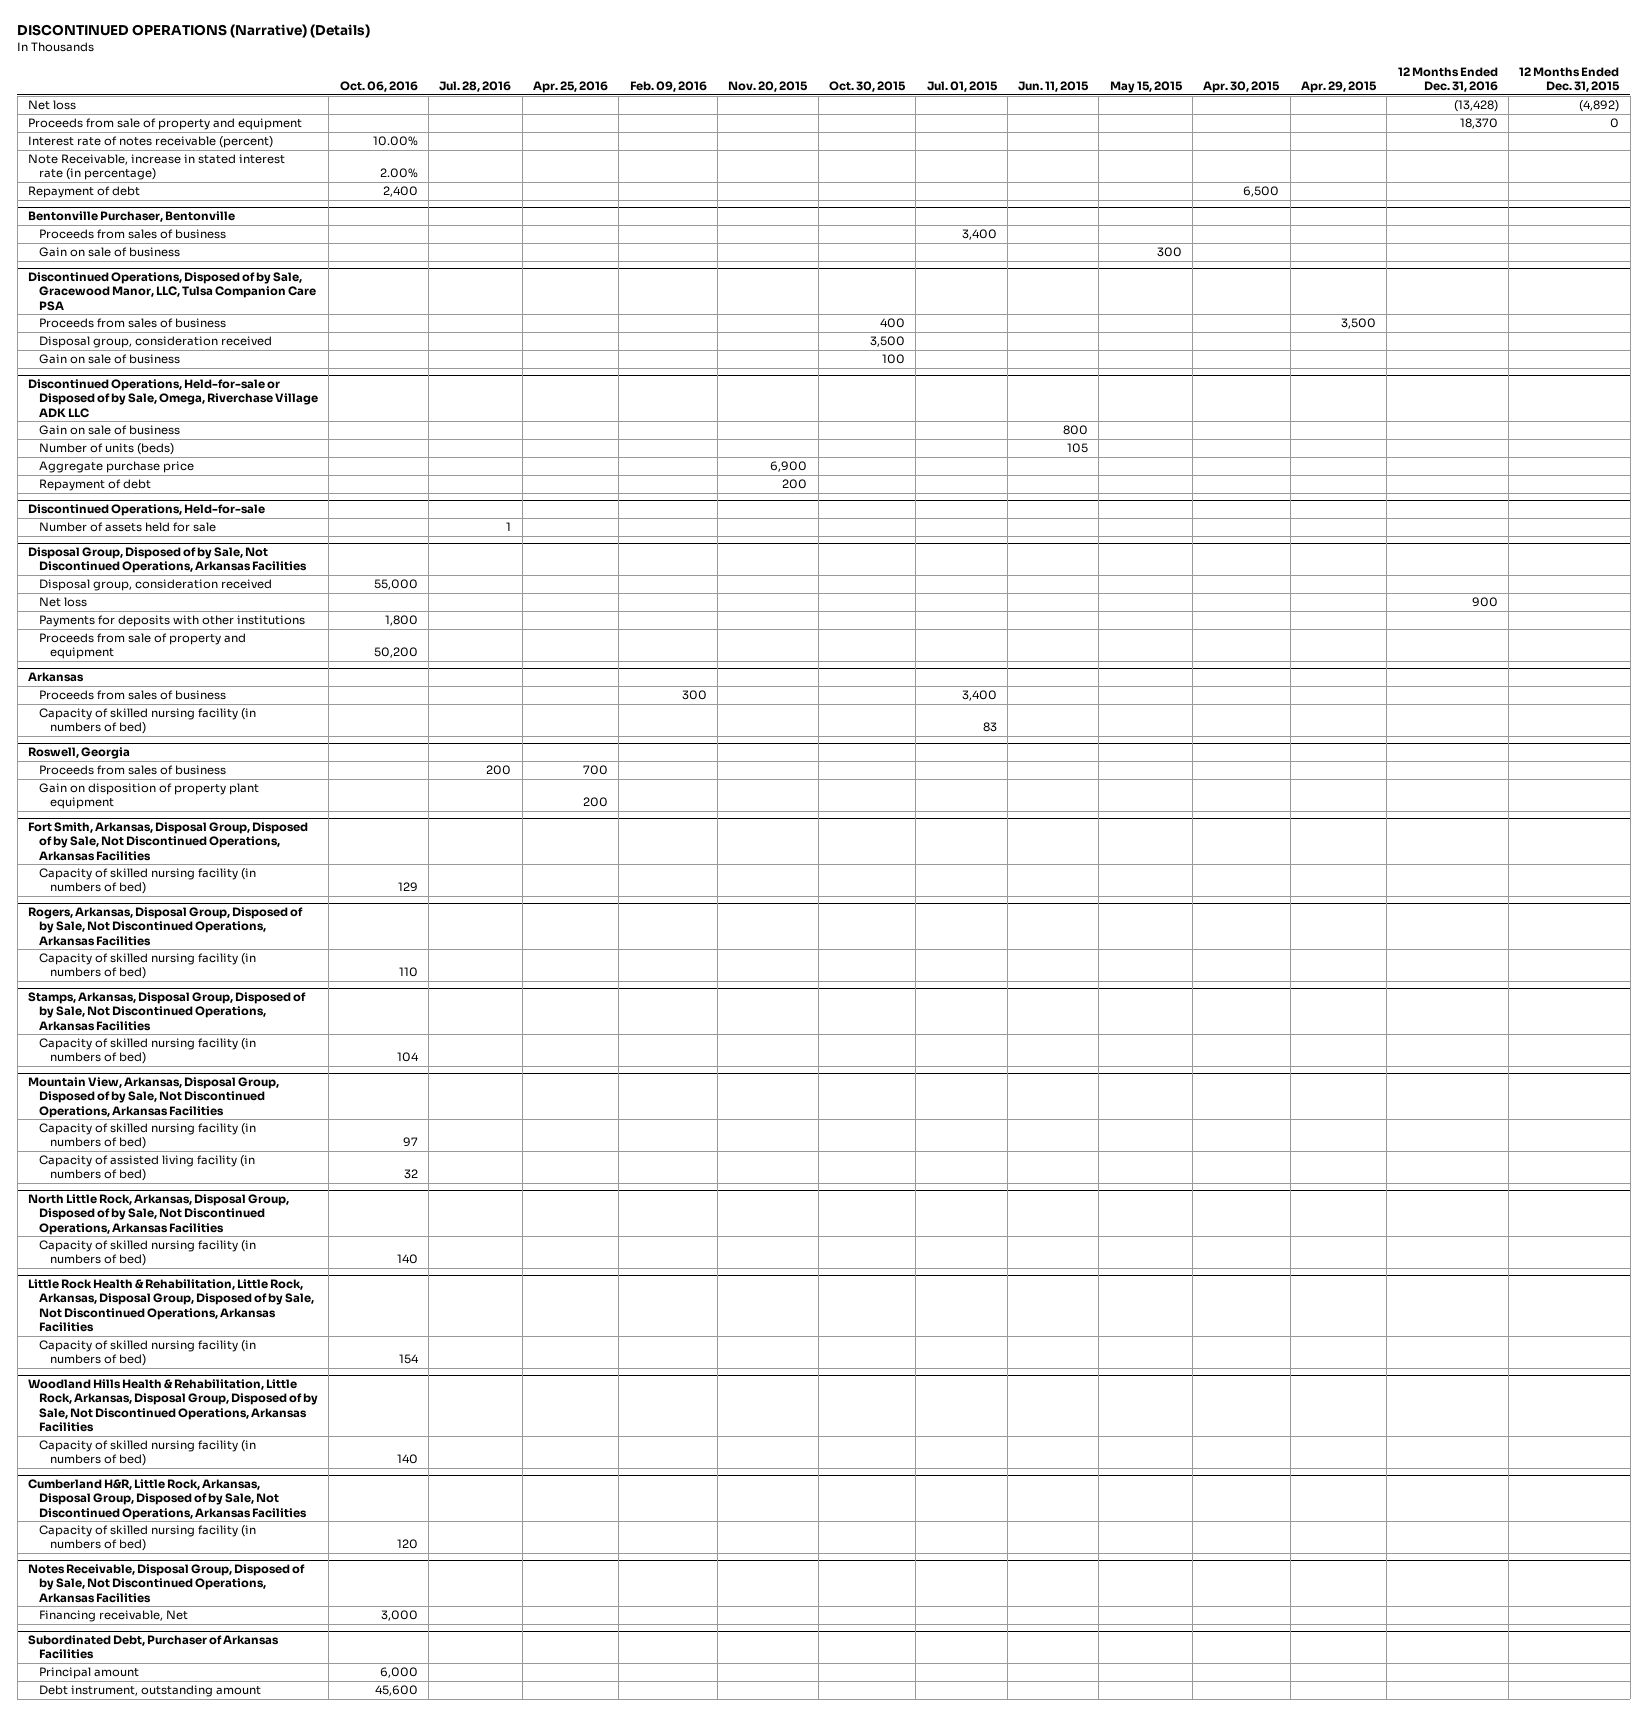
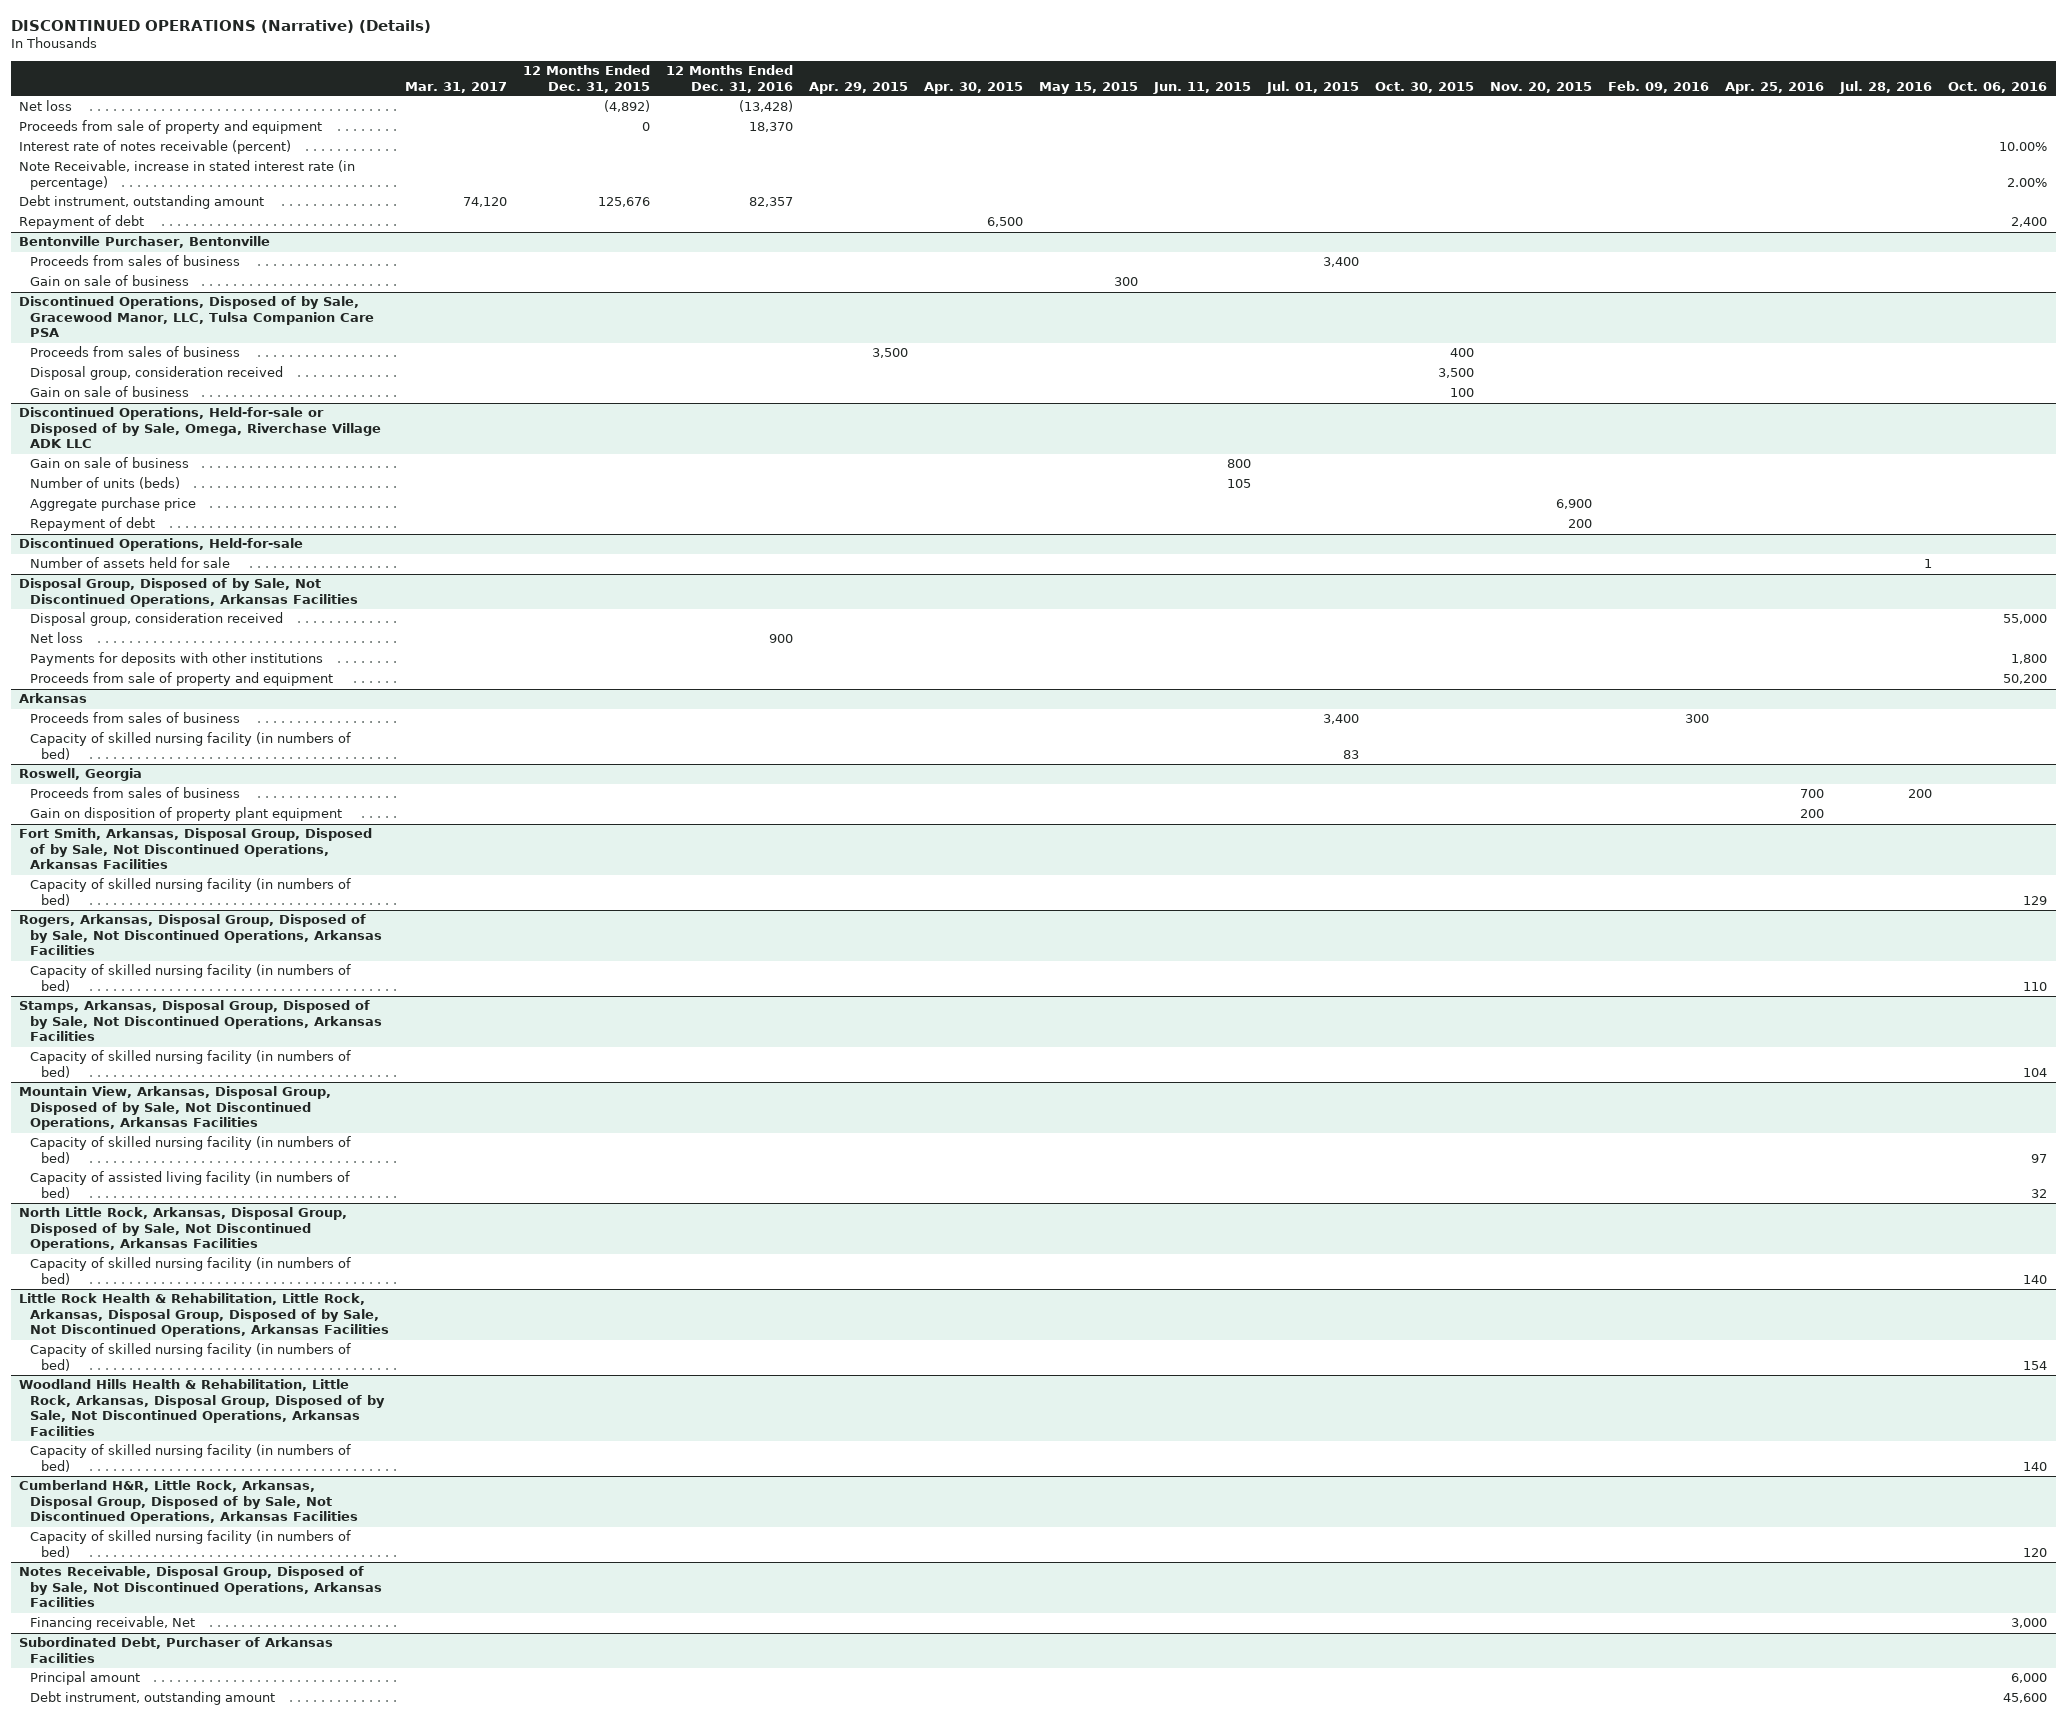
- | Oct. 06, 2016 | Jul. 28, 2016 | Apr. 25, 2016 | Feb. 09, 2016 | Nov. 20, 2015 | Oct. 30, 2015 | Jul. 01, 2015 | Jun. 11, 2015 | May 15, 2015 | Apr. 30, 2015 | Apr. 29, 2015 | 12 Months Ended Dec. 31, 2016 | 12 Months Ended Dec. 31, 2015
+ | Mar. 31, 2017 | 12 Months Ended Dec. 31, 2015 | 12 Months Ended Dec. 31, 2016 | Apr. 29, 2015 | Apr. 30, 2015 | May 15, 2015 | Jun. 11, 2015 | Jul. 01, 2015 | Oct. 30, 2015 | Nov. 20, 2015 | Feb. 09, 2016 | Apr. 25, 2016 | Jul. 28, 2016 | Oct. 06, 2016
+ Debt instrument, outstanding amount | 74,120 | 125,676 | 82,357 | | | | | | | | | | |

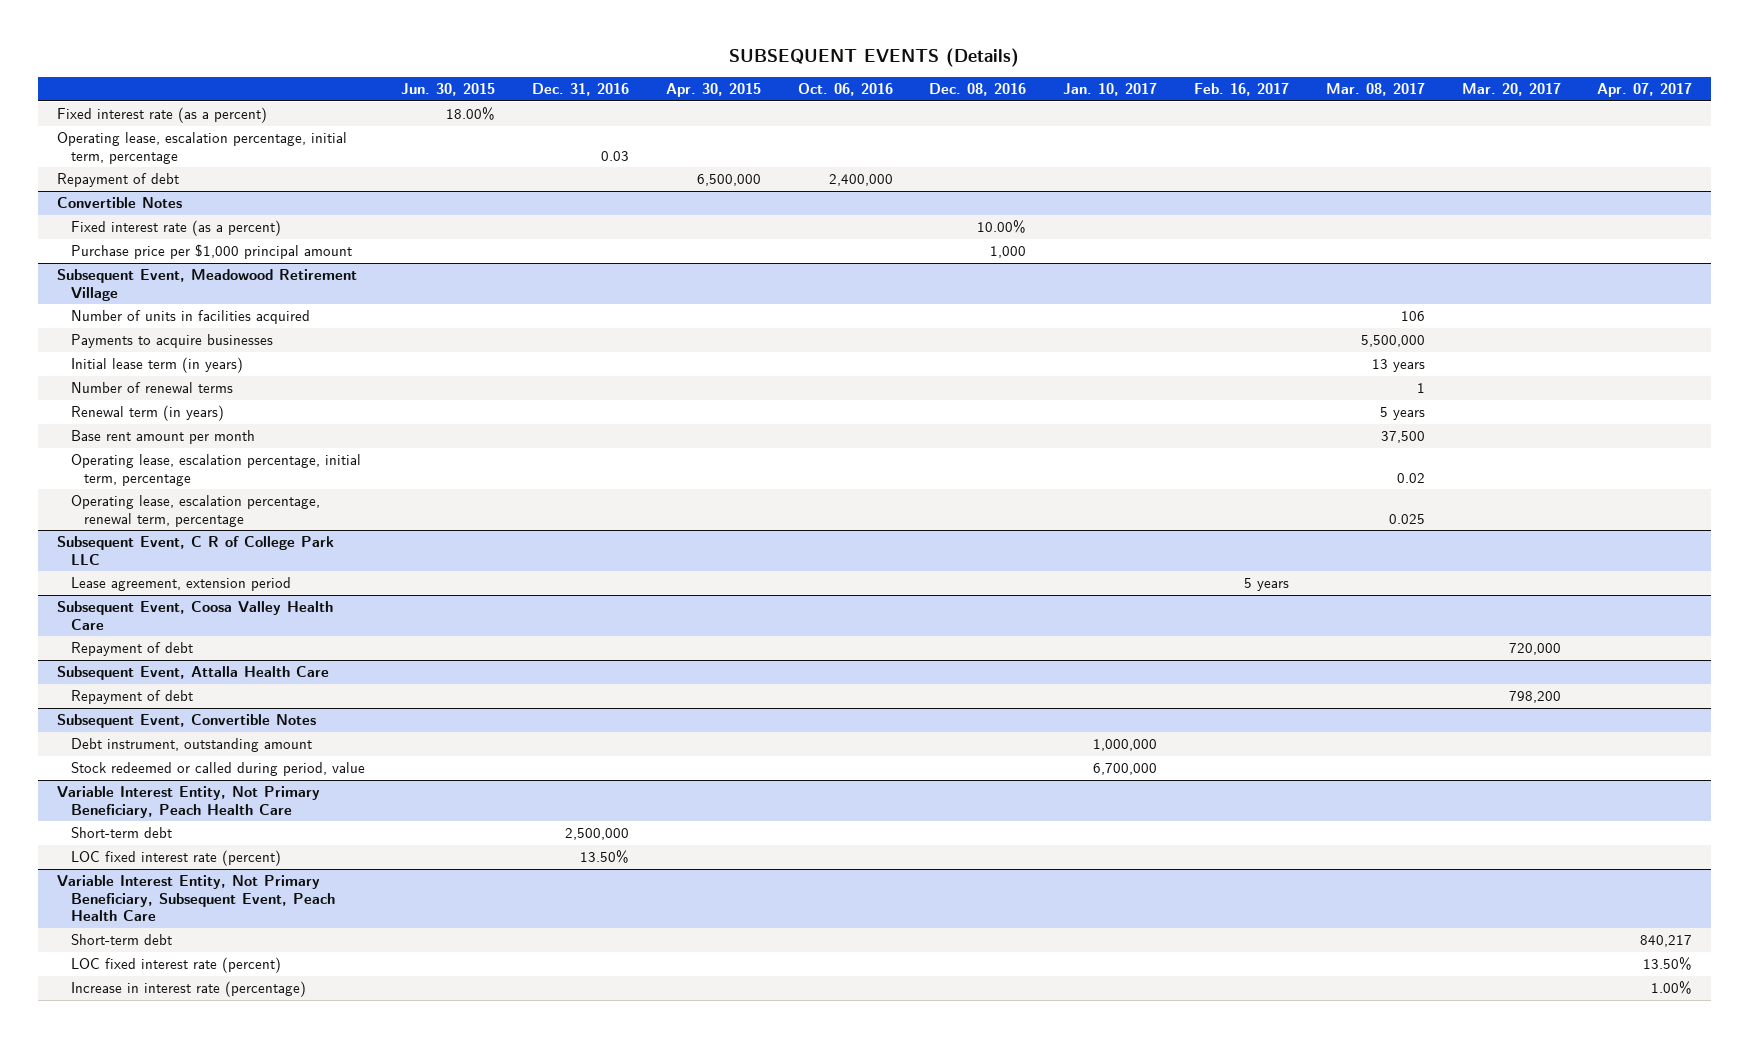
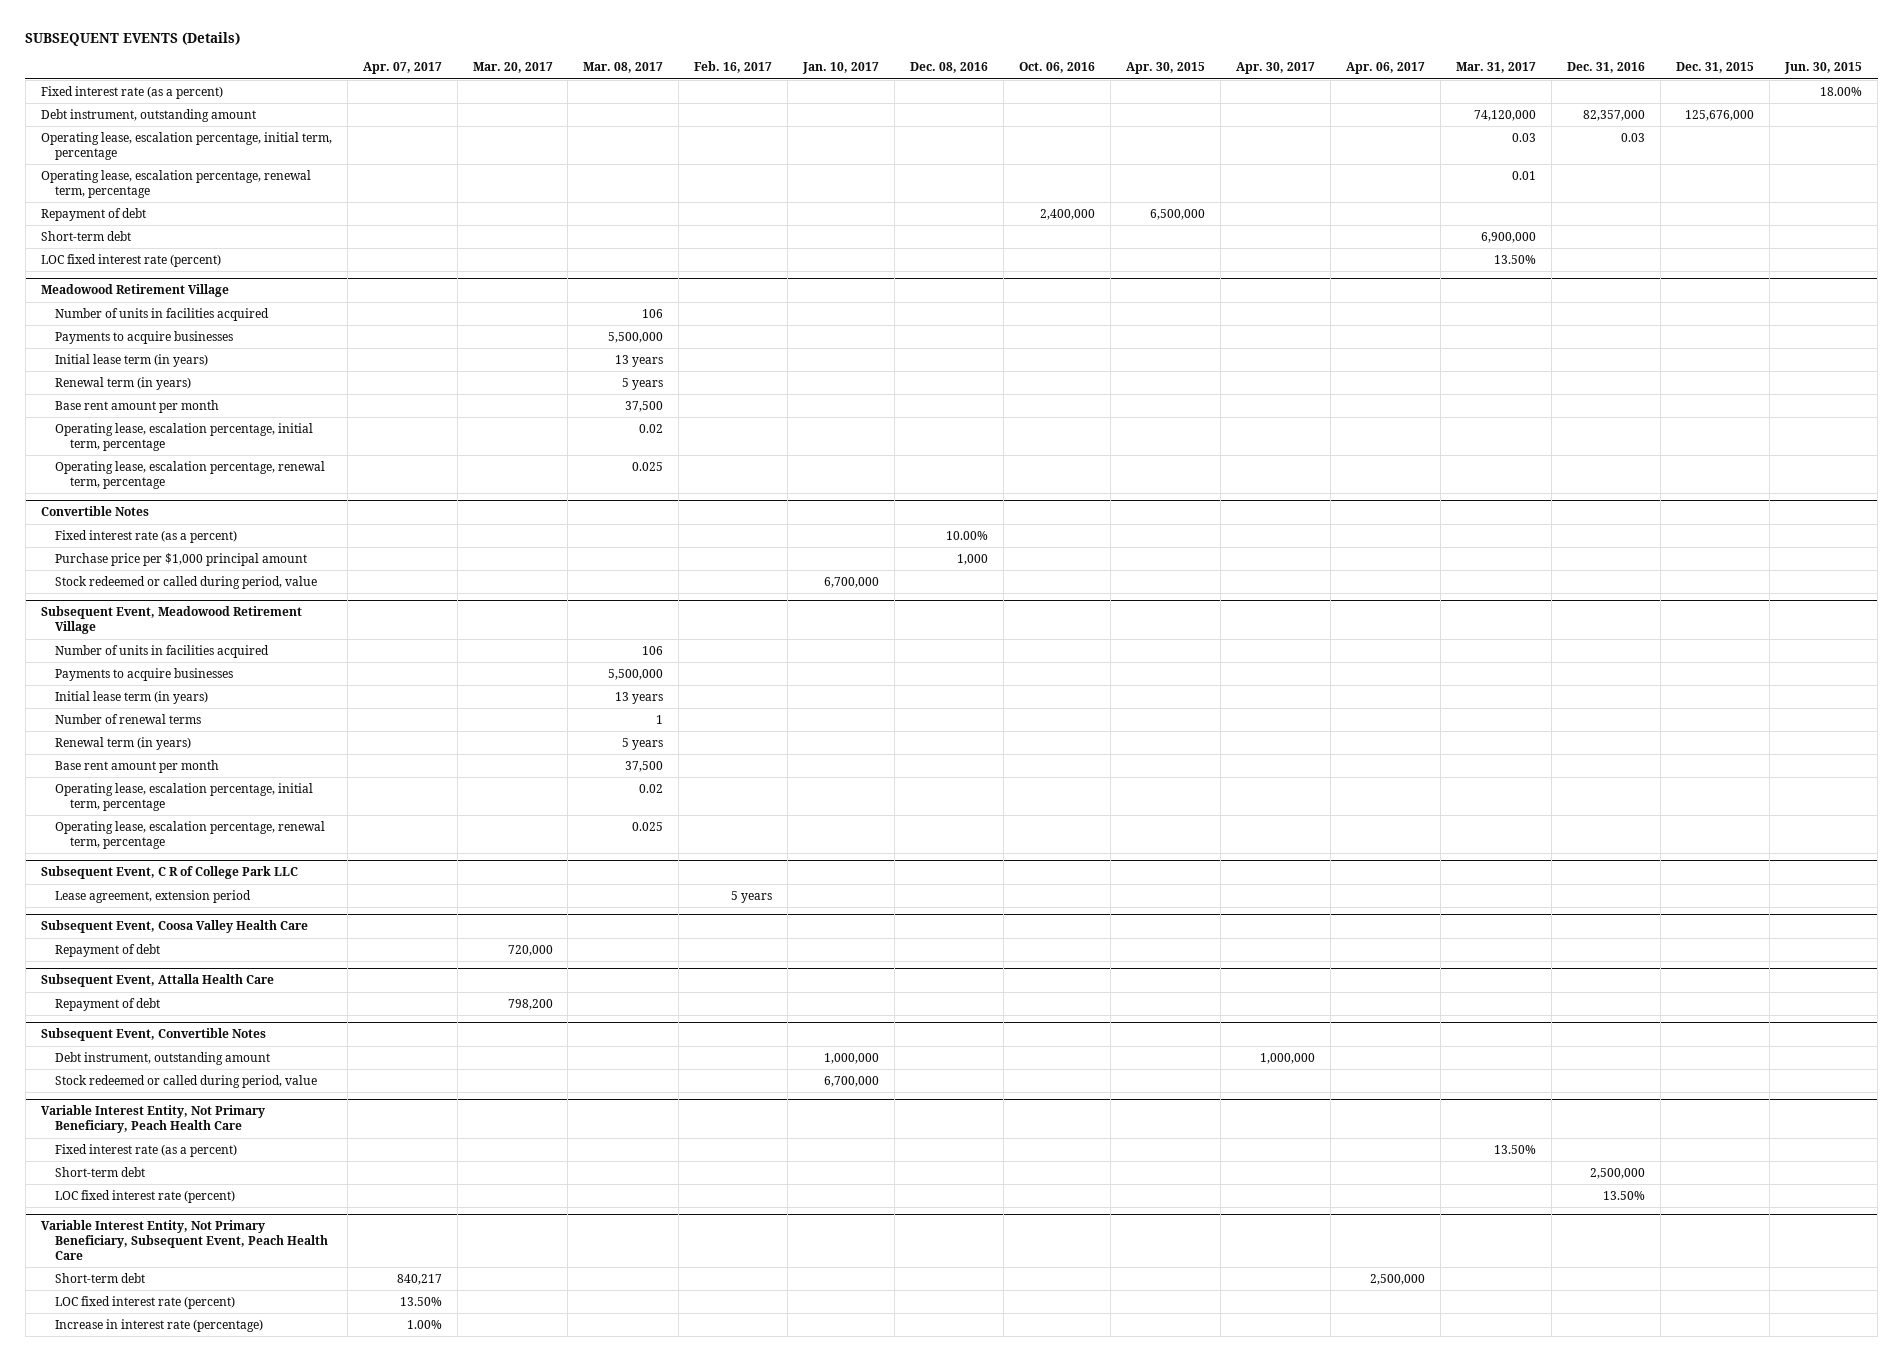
- | Jun. 30, 2015 | Dec. 31, 2016 | Apr. 30, 2015 | Oct. 06, 2016 | Dec. 08, 2016 | Jan. 10, 2017 | Feb. 16, 2017 | Mar. 08, 2017 | Mar. 20, 2017 | Apr. 07, 2017
+ | Apr. 07, 2017 | Mar. 20, 2017 | Mar. 08, 2017 | Feb. 16, 2017 | Jan. 10, 2017 | Dec. 08, 2016 | Oct. 06, 2016 | Apr. 30, 2015 | Apr. 30, 2017 | Apr. 06, 2017 | Mar. 31, 2017 | Dec. 31, 2016 | Dec. 31, 2015 | Jun. 30, 2015
+ Debt instrument, outstanding amount | | | | | | | | | | | 74,120,000 | 82,357,000 | 125,676,000 |
+ Operating lease, escalation percentage, renewal term, percentage | | | | | | | | | | | 0.01 | | |
+ Short-term debt | | | | | | | | | | | 6,900,000 | | |
+ LOC fixed interest rate (percent) | | | | | | | | | | | 13.50% | | |
+ Meadowood Retirement Village
+ Number of units in facilities acquired | | | 106 | | | | | | | | | | |
+ Payments to acquire businesses | | | 5,500,000 | | | | | | | | | | |
+ Initial lease term (in years) | | | 13 years | | | | | | | | | | |
+ Renewal term (in years) | | | 5 years | | | | | | | | | | |
+ Base rent amount per month | | | 37,500 | | | | | | | | | | |
+ Operating lease, escalation percentage, initial term, percentage | | | 0.02 | | | | | | | | | | |
+ Operating lease, escalation percentage, renewal term, percentage | | | 0.025 | | | | | | | | | | |
@ Convertible Notes
+ Stock redeemed or called during period, value | | | | | 6,700,000 | | | | | | | | |
@ Variable Interest Entity, Not Primary Beneficiary, Peach Health Care
+ Fixed interest rate (as a percent) | | | | | | | | | | | 13.50% | | |

